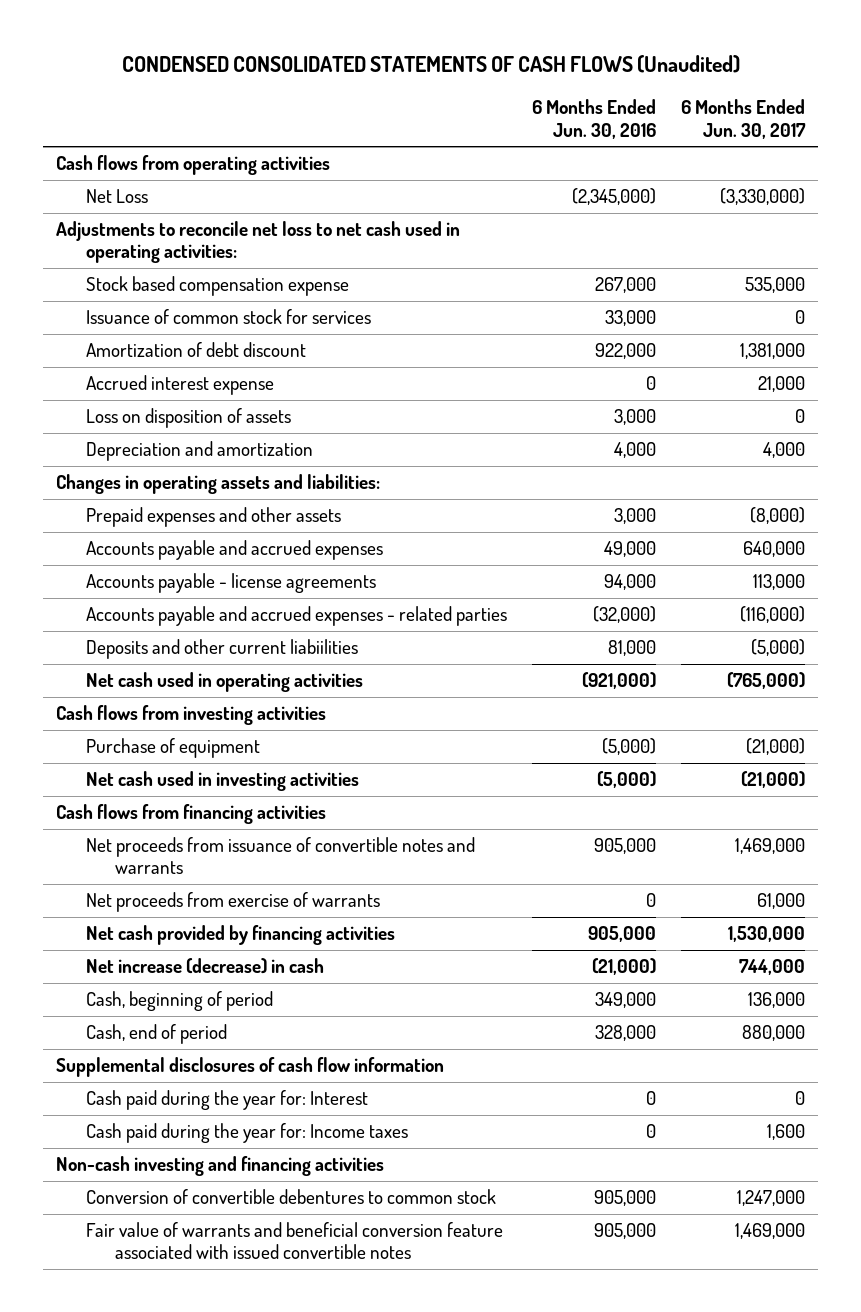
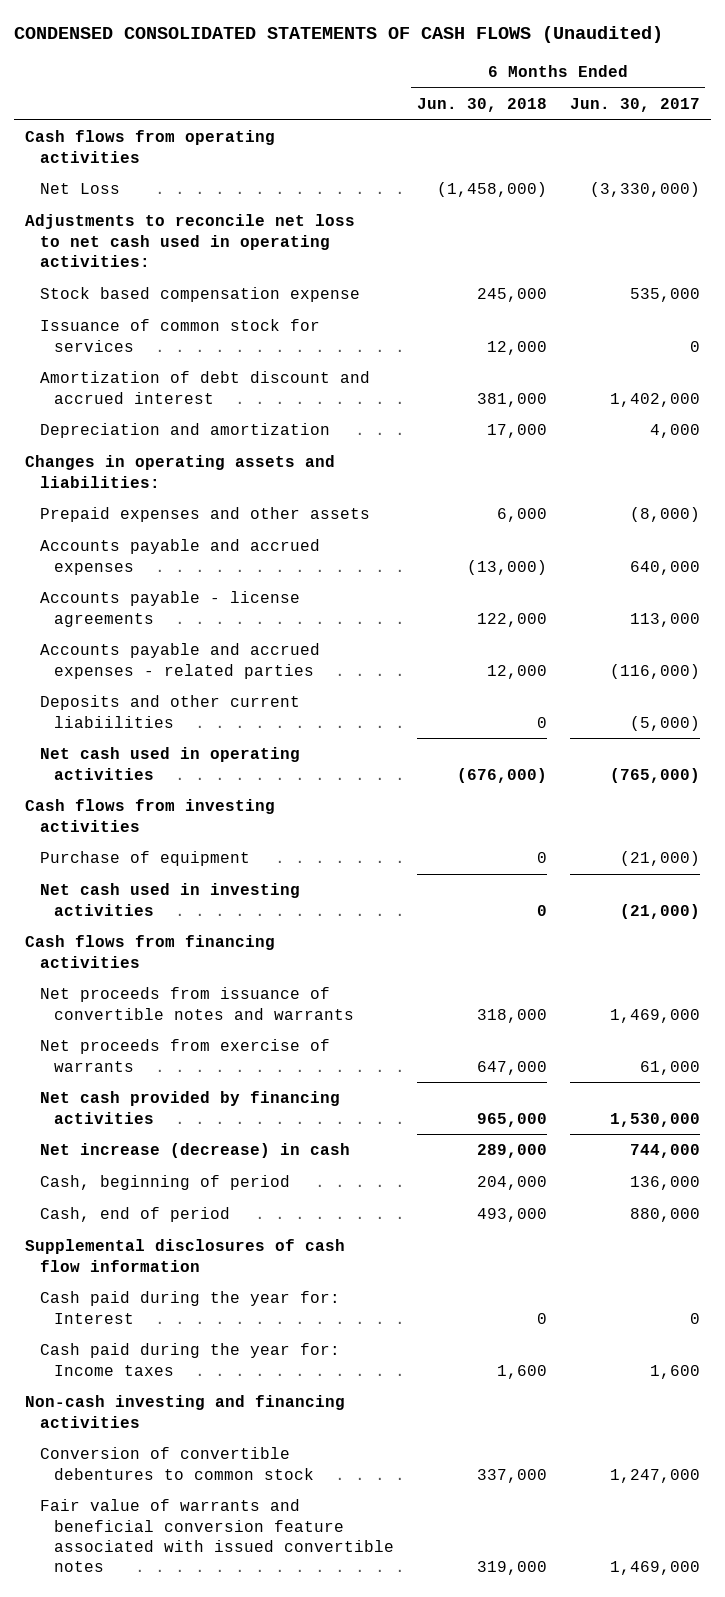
- | 6 Months Ended Jun. 30, 2016 | 6 Months Ended Jun. 30, 2017
+ | 6 Months Ended Jun. 30, 2018 | 6 Months Ended Jun. 30, 2017
- Amortization of debt discount | 922,000 | 1,381,000
- Accrued interest expense | 0 | 21,000
- Loss on disposition of assets | 3,000 | 0
+ Amortization of debt discount and accrued interest | 381,000 | 1,402,000

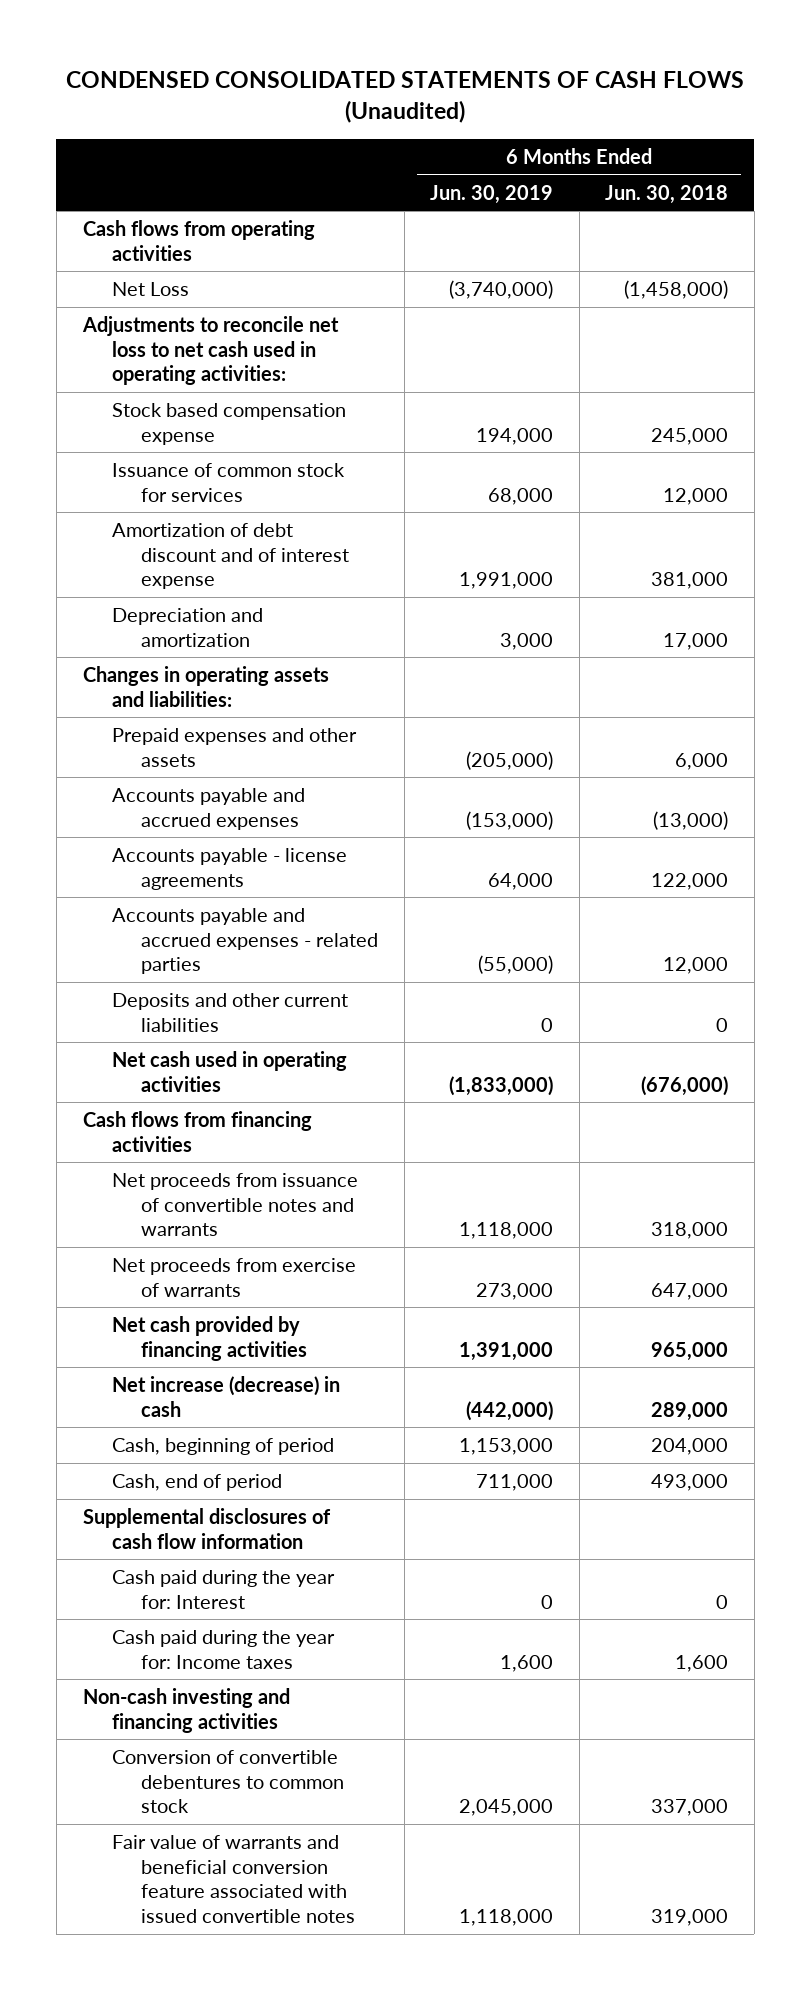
- | 6 Months Ended Jun. 30, 2018 | 6 Months Ended Jun. 30, 2017
+ | 6 Months Ended Jun. 30, 2019 | 6 Months Ended Jun. 30, 2018
- Amortization of debt discount and accrued interest | 381,000 | 1,402,000
+ Amortization of debt discount and of interest expense | 1,991,000 | 381,000
- Deposits and other current liabiilities | 0 | (5,000)
+ Deposits and other current liabilities | 0 | 0
- Cash flows from investing activities
- Purchase of equipment | 0 | (21,000)
- Net cash used in investing activities | 0 | (21,000)

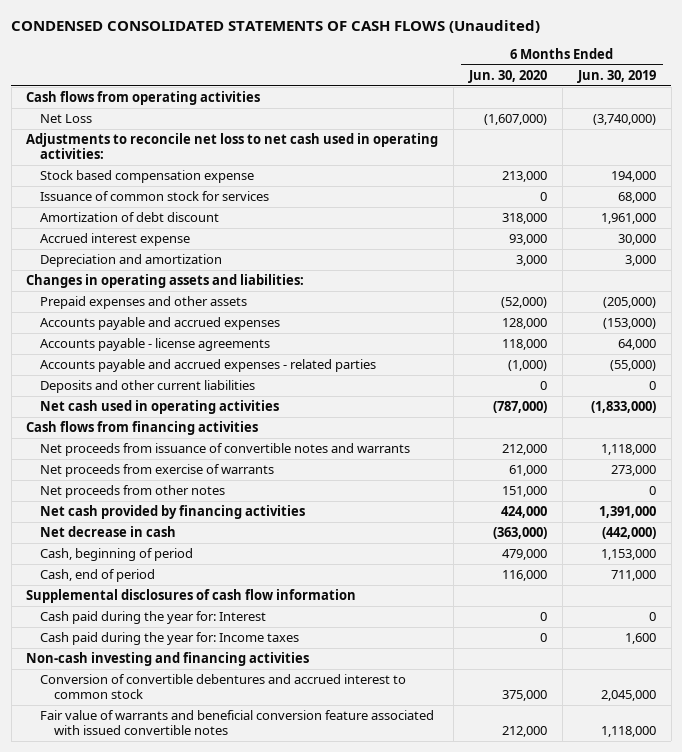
- | 6 Months Ended Jun. 30, 2019 | 6 Months Ended Jun. 30, 2018
+ | 6 Months Ended Jun. 30, 2020 | 6 Months Ended Jun. 30, 2019
- Amortization of debt discount and of interest expense | 1,991,000 | 381,000
+ Amortization of debt discount | 318,000 | 1,961,000
+ Accrued interest expense | 93,000 | 30,000
+ Net proceeds from other notes | 151,000 | 0
- Net increase (decrease) in cash | (442,000) | 289,000
+ Net decrease in cash | (363,000) | (442,000)
- Conversion of convertible debentures to common stock | 2,045,000 | 337,000
+ Conversion of convertible debentures and accrued interest to common stock | 375,000 | 2,045,000

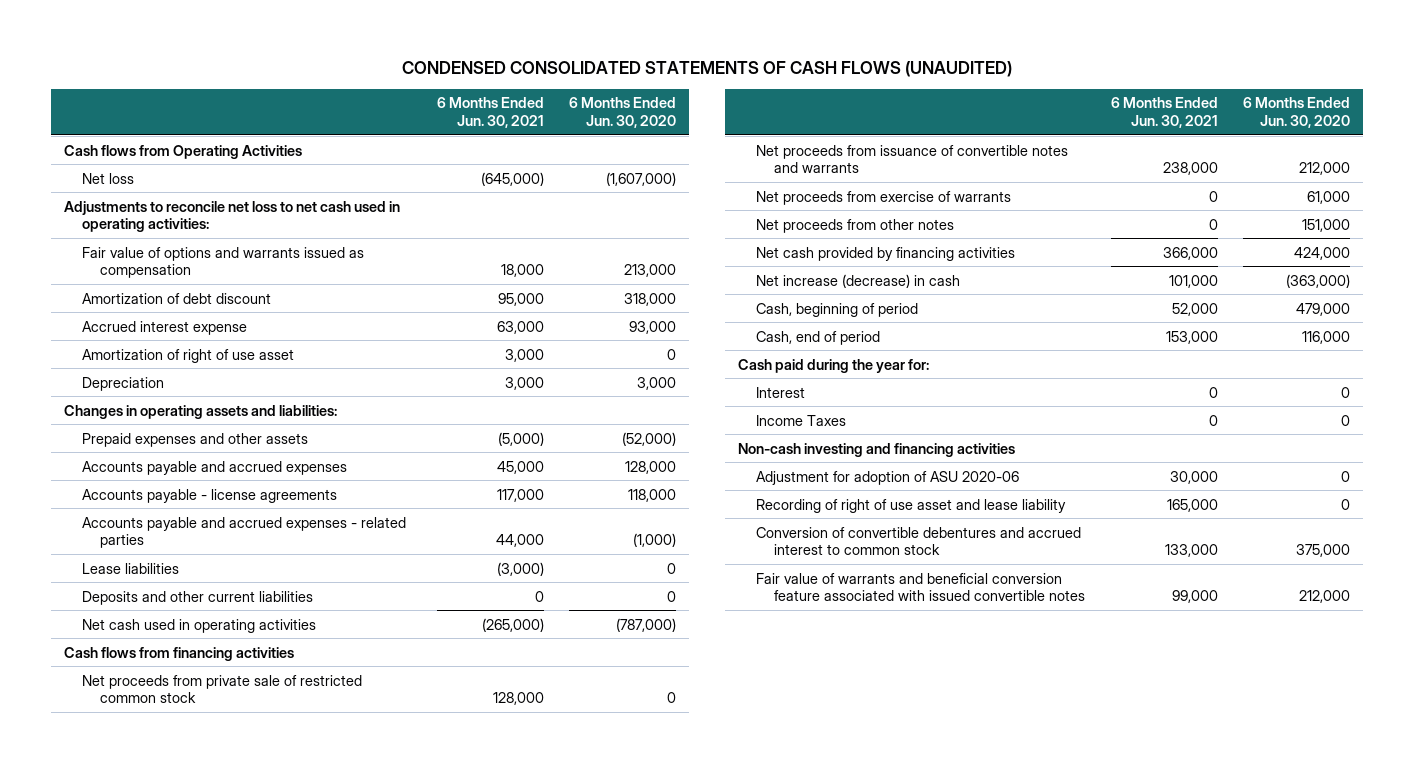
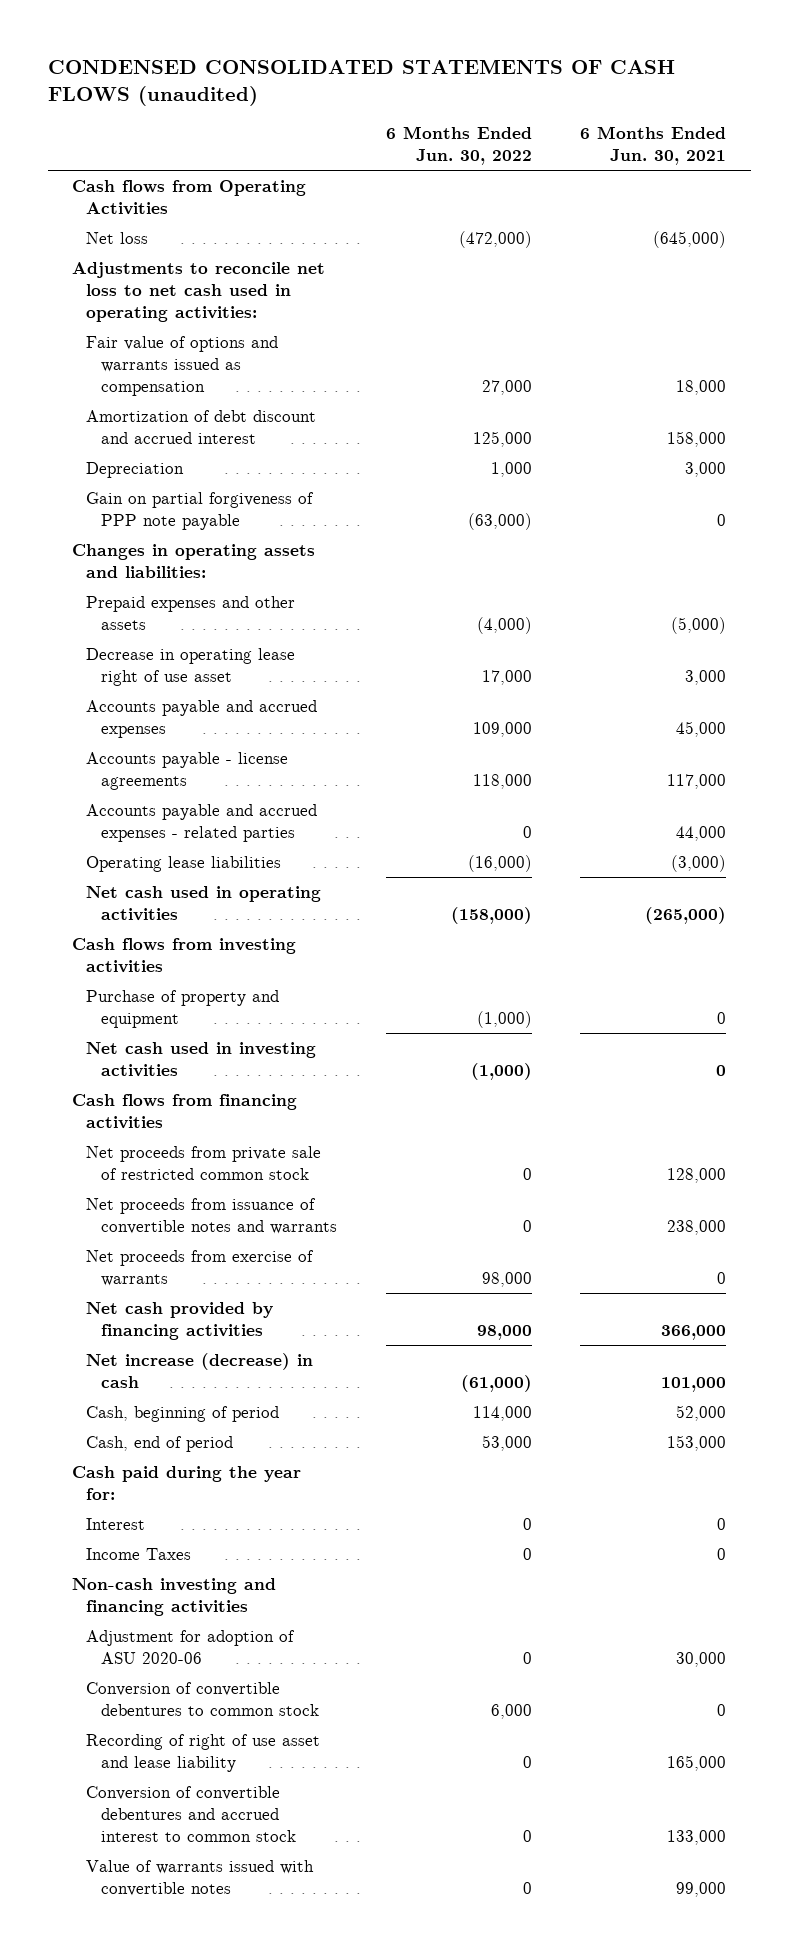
- CONDENSED CONSOLIDATED STATEMENTS OF CASH FLOWS (UNAUDITED)
+ CONDENSED CONSOLIDATED STATEMENTS OF CASH FLOWS (unaudited)
- | 6 Months Ended Jun. 30, 2021 | 6 Months Ended Jun. 30, 2020
+ | 6 Months Ended Jun. 30, 2022 | 6 Months Ended Jun. 30, 2021
- Amortization of debt discount | 95,000 | 318,000
- Accrued interest expense | 63,000 | 93,000
- Amortization of right of use asset | 3,000 | 0
+ Amortization of debt discount and accrued interest | 125,000 | 158,000
+ Gain on partial forgiveness of PPP note payable | (63,000) | 0
+ Decrease in operating lease right of use asset | 17,000 | 3,000
- Lease liabilities | (3,000) | 0
- Deposits and other current liabilities | 0 | 0
+ Operating lease liabilities | (16,000) | (3,000)
+ Cash flows from investing activities
+ Purchase of property and equipment | (1,000) | 0
+ Net cash used in investing activities | (1,000) | 0
- Net proceeds from other notes | 0 | 151,000
+ Conversion of convertible debentures to common stock | 6,000 | 0
- Fair value of warrants and beneficial conversion feature associated with issued convertible notes | 99,000 | 212,000
+ Value of warrants issued with convertible notes | 0 | 99,000

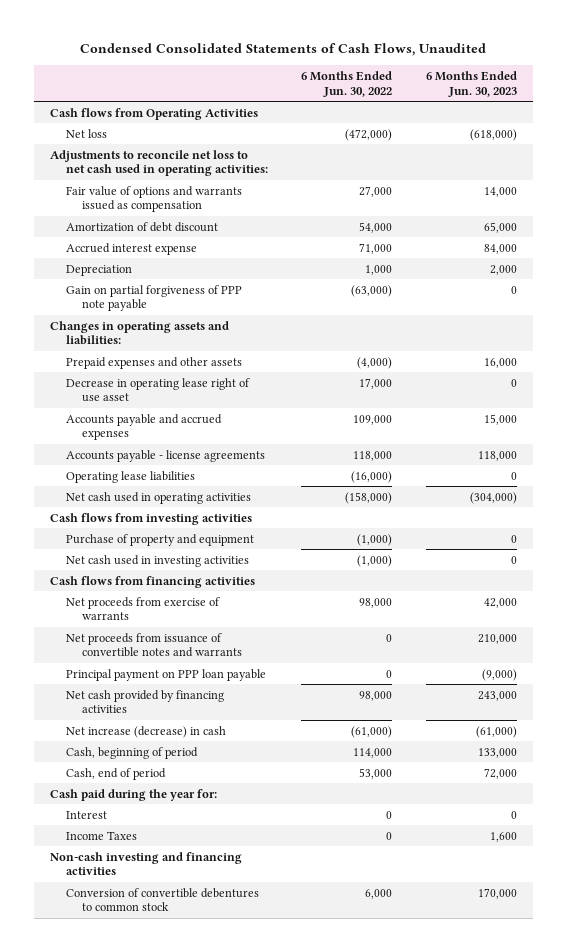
- CONDENSED CONSOLIDATED STATEMENTS OF CASH FLOWS (unaudited)
+ Condensed Consolidated Statements of Cash Flows, Unaudited
- | 6 Months Ended Jun. 30, 2022 | 6 Months Ended Jun. 30, 2021
+ | 6 Months Ended Jun. 30, 2022 | 6 Months Ended Jun. 30, 2023
- Amortization of debt discount and accrued interest | 125,000 | 158,000
+ Amortization of debt discount | 54,000 | 65,000
+ Accrued interest expense | 71,000 | 84,000
- Accounts payable and accrued expenses - related parties | 0 | 44,000
- Net proceeds from private sale of restricted common stock | 0 | 128,000
moved down: Net proceeds from issuance of convertible notes and warrants | 0 | 210,000
+ Principal payment on PPP loan payable | 0 | (9,000)
- Adjustment for adoption of ASU 2020-06 | 0 | 30,000
- Recording of right of use asset and lease liability | 0 | 165,000
- Conversion of convertible debentures and accrued interest to common stock | 0 | 133,000
- Value of warrants issued with convertible notes | 0 | 99,000

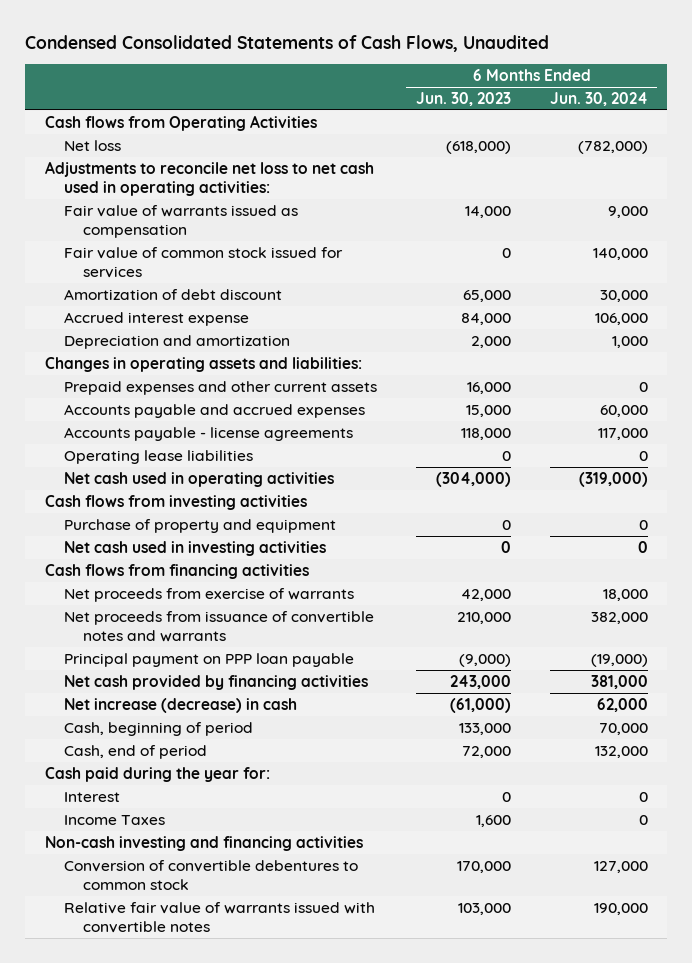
- | 6 Months Ended Jun. 30, 2022 | 6 Months Ended Jun. 30, 2023
+ | 6 Months Ended Jun. 30, 2023 | 6 Months Ended Jun. 30, 2024
- Fair value of options and warrants issued as compensation | 27,000 | 14,000
+ Fair value of warrants issued as compensation | 14,000 | 9,000
+ Fair value of common stock issued for services | 0 | 140,000
- Depreciation | 1,000 | 2,000
- Gain on partial forgiveness of PPP note payable | (63,000) | 0
+ Depreciation and amortization | 2,000 | 1,000
- Prepaid expenses and other assets | (4,000) | 16,000
- Decrease in operating lease right of use asset | 17,000 | 0
+ Prepaid expenses and other current assets | 16,000 | 0
+ Relative fair value of warrants issued with convertible notes | 103,000 | 190,000

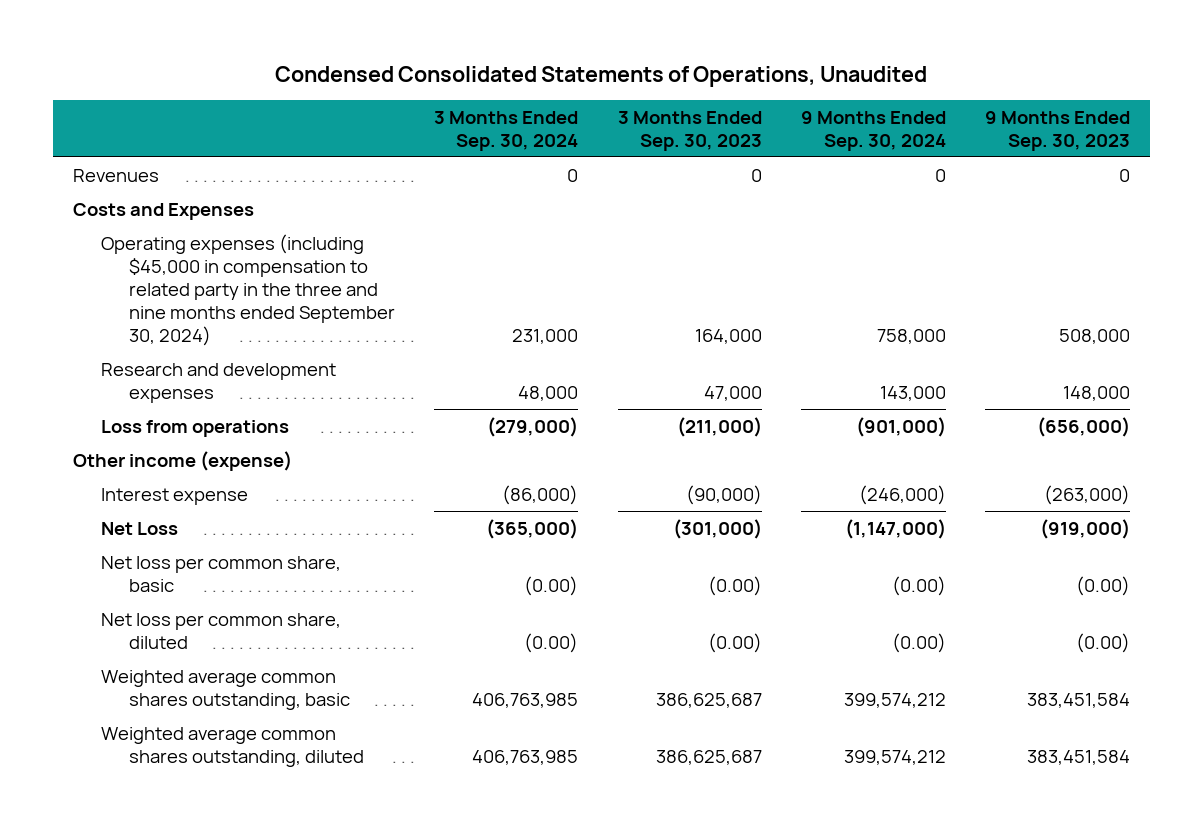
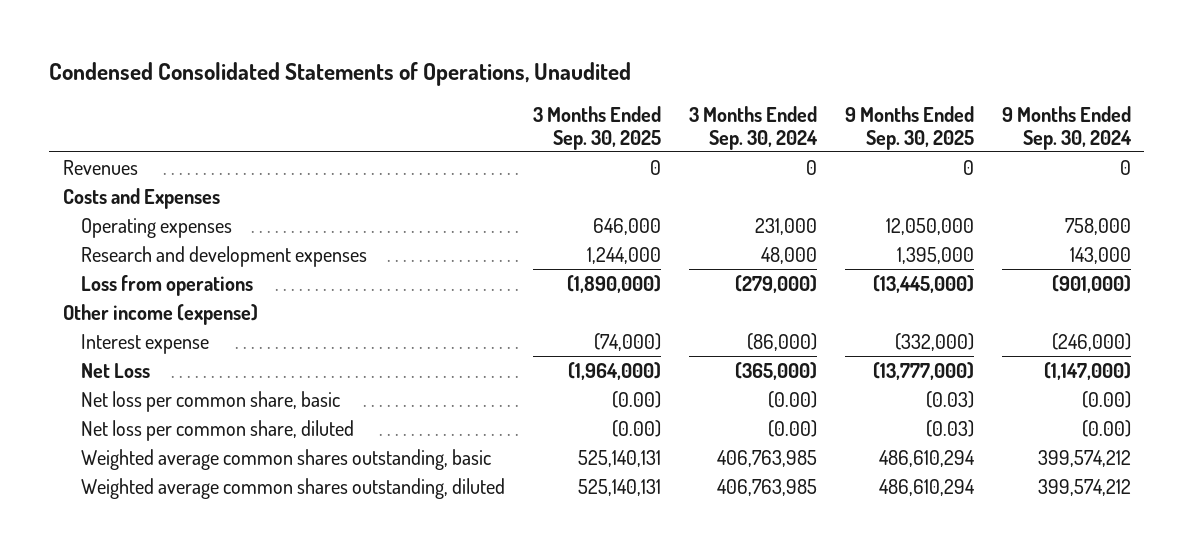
- | 3 Months Ended Sep. 30, 2024 | 3 Months Ended Sep. 30, 2023 | 9 Months Ended Sep. 30, 2024 | 9 Months Ended Sep. 30, 2023
+ | 3 Months Ended Sep. 30, 2025 | 3 Months Ended Sep. 30, 2024 | 9 Months Ended Sep. 30, 2025 | 9 Months Ended Sep. 30, 2024
- Operating expenses (including $45,000 in compensation to related party in the three and nine months ended September 30, 2024) | 231,000 | 164,000 | 758,000 | 508,000
+ Operating expenses | 646,000 | 231,000 | 12,050,000 | 758,000

